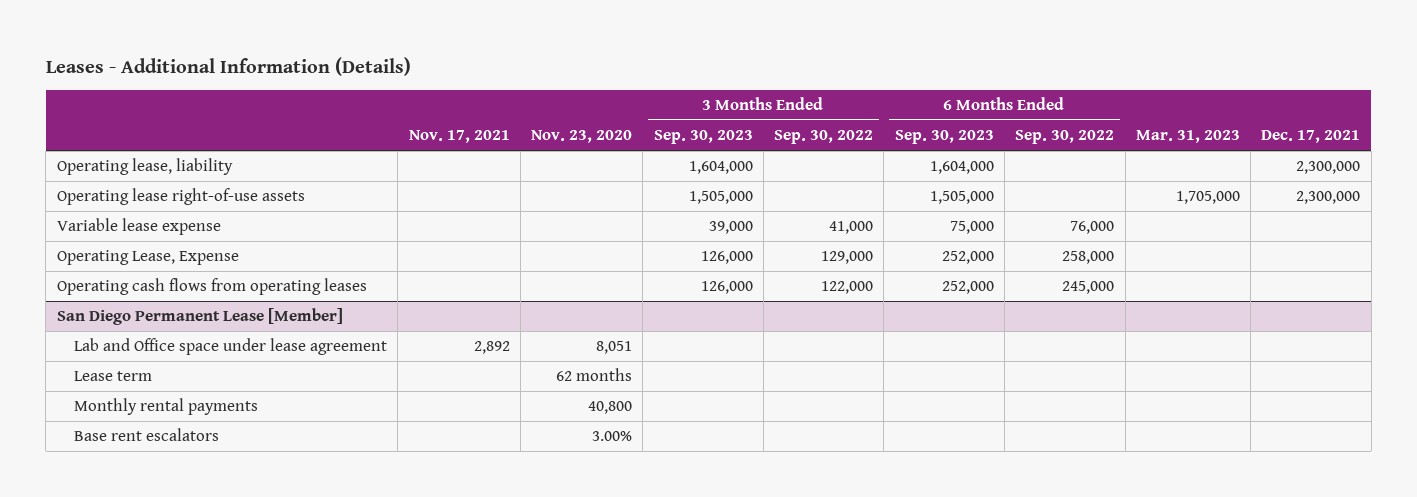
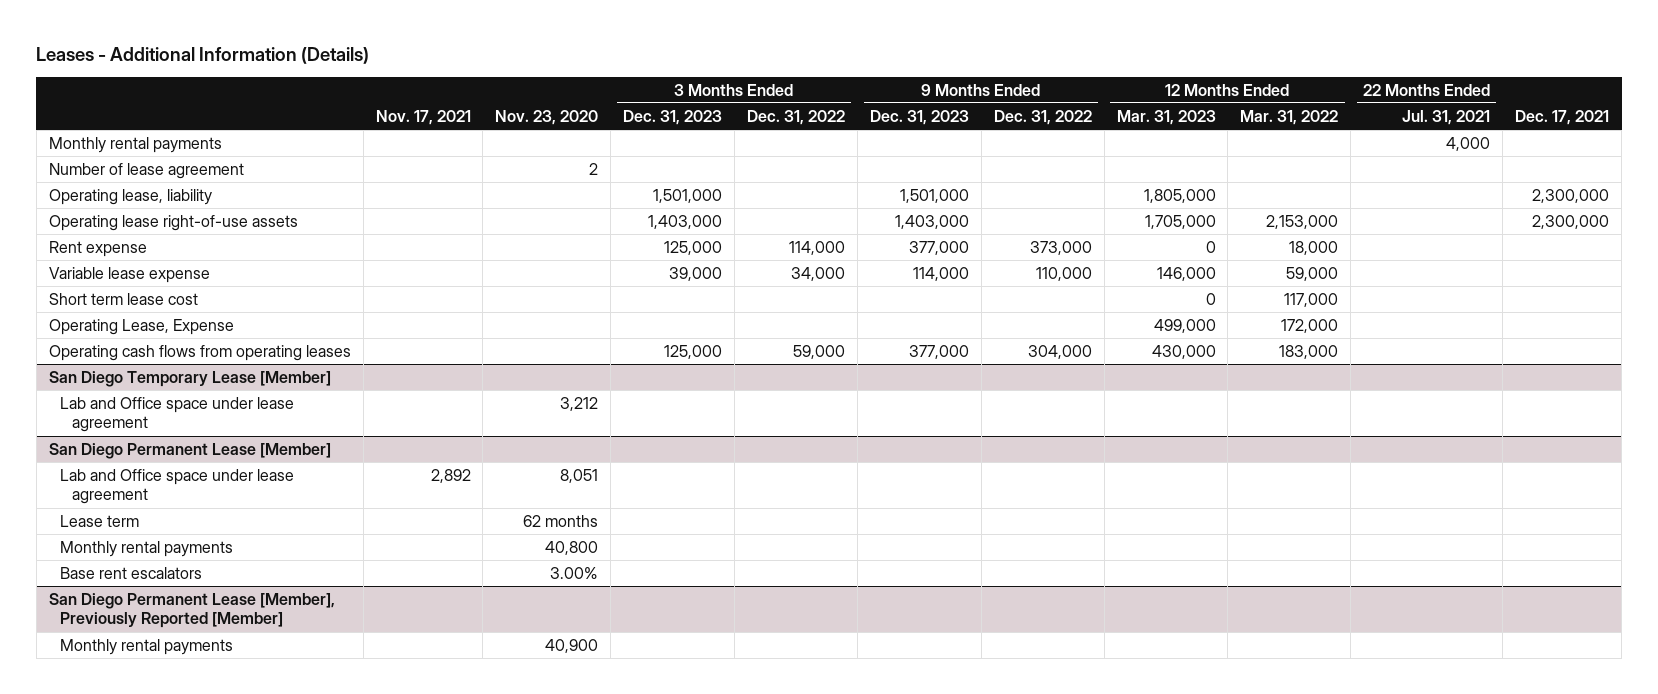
- | Nov. 17, 2021 | Nov. 23, 2020 | 3 Months Ended Sep. 30, 2023 | 3 Months Ended Sep. 30, 2022 | 6 Months Ended Sep. 30, 2023 | 6 Months Ended Sep. 30, 2022 | Mar. 31, 2023 | Dec. 17, 2021
+ | Nov. 17, 2021 | Nov. 23, 2020 | 3 Months Ended Dec. 31, 2023 | 3 Months Ended Dec. 31, 2022 | 9 Months Ended Dec. 31, 2023 | 9 Months Ended Dec. 31, 2022 | 12 Months Ended Mar. 31, 2023 | 12 Months Ended Mar. 31, 2022 | 22 Months Ended Jul. 31, 2021 | Dec. 17, 2021
+ Monthly rental payments | | | | | | | | | 4,000 |
+ Number of lease agreement | | 2 | | | | | | | |
+ Rent expense | | | 125,000 | 114,000 | 377,000 | 373,000 | 0 | 18,000 | |
+ Short term lease cost | | | | | | | 0 | 117,000 | |
+ San Diego Temporary Lease [Member]
+ Lab and Office space under lease agreement | | 3,212 | | | | | | | |
+ San Diego Permanent Lease [Member], Previously Reported [Member]
+ Monthly rental payments | | 40,900 | | | | | | | |

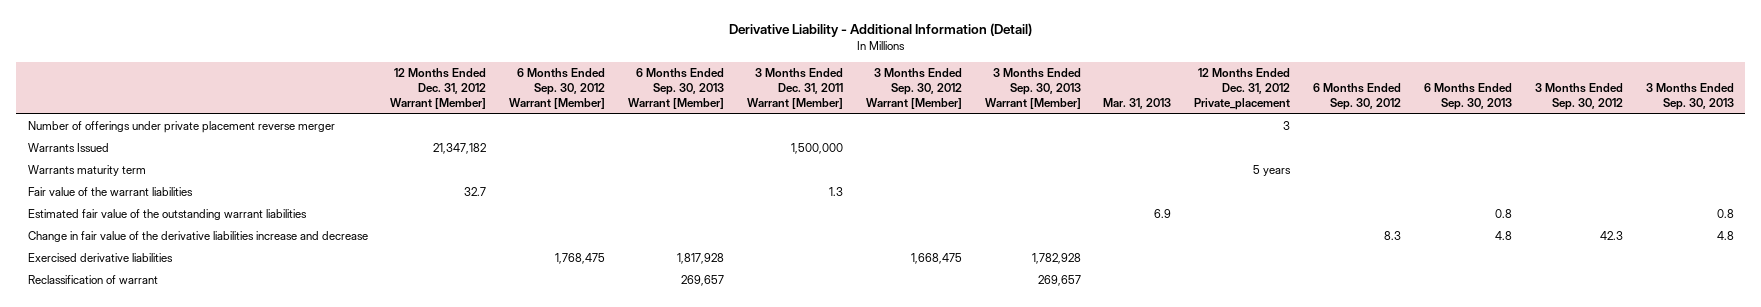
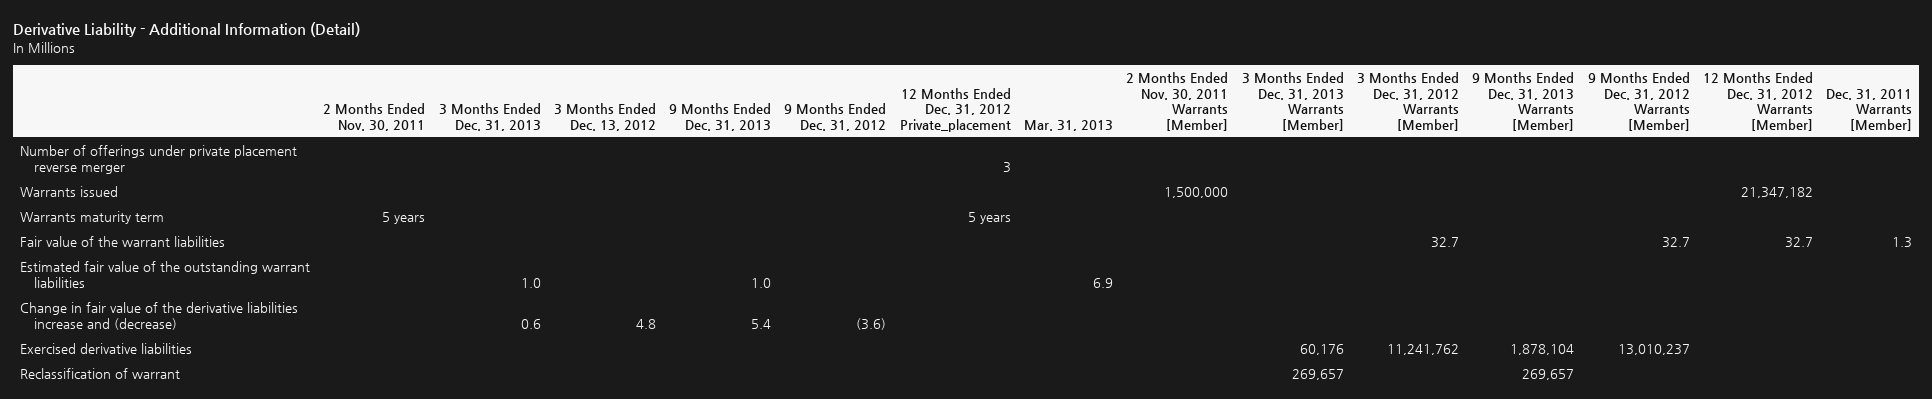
- | 12 Months Ended Dec. 31, 2012 Warrant [Member] | 6 Months Ended Sep. 30, 2012 Warrant [Member] | 6 Months Ended Sep. 30, 2013 Warrant [Member] | 3 Months Ended Dec. 31, 2011 Warrant [Member] | 3 Months Ended Sep. 30, 2012 Warrant [Member] | 3 Months Ended Sep. 30, 2013 Warrant [Member] | Mar. 31, 2013 | 12 Months Ended Dec. 31, 2012 Private_placement | 6 Months Ended Sep. 30, 2012 | 6 Months Ended Sep. 30, 2013 | 3 Months Ended Sep. 30, 2012 | 3 Months Ended Sep. 30, 2013
+ | 2 Months Ended Nov. 30, 2011 | 3 Months Ended Dec. 31, 2013 | 3 Months Ended Dec. 13, 2012 | 9 Months Ended Dec. 31, 2013 | 9 Months Ended Dec. 31, 2012 | 12 Months Ended Dec. 31, 2012 Private_placement | Mar. 31, 2013 | 2 Months Ended Nov. 30, 2011 Warrants [Member] | 3 Months Ended Dec. 31, 2013 Warrants [Member] | 3 Months Ended Dec. 31, 2012 Warrants [Member] | 9 Months Ended Dec. 31, 2013 Warrants [Member] | 9 Months Ended Dec. 31, 2012 Warrants [Member] | 12 Months Ended Dec. 31, 2012 Warrants [Member] | Dec. 31, 2011 Warrants [Member]
- Warrants Issued | 21,347,182 | | | 1,500,000 | | | | | | | |
+ Warrants issued | | | | | | | | 1,500,000 | | | | | 21,347,182 |
- Change in fair value of the derivative liabilities increase and decrease | | | | | | | | | 8.3 | 4.8 | 42.3 | 4.8
+ Change in fair value of the derivative liabilities increase and (decrease) | | 0.6 | 4.8 | 5.4 | (3.6) | | | | | | | | |

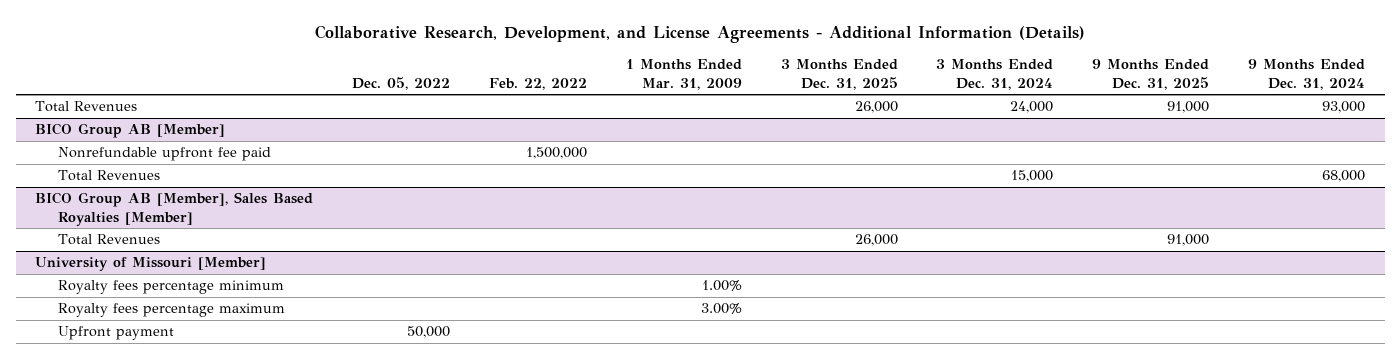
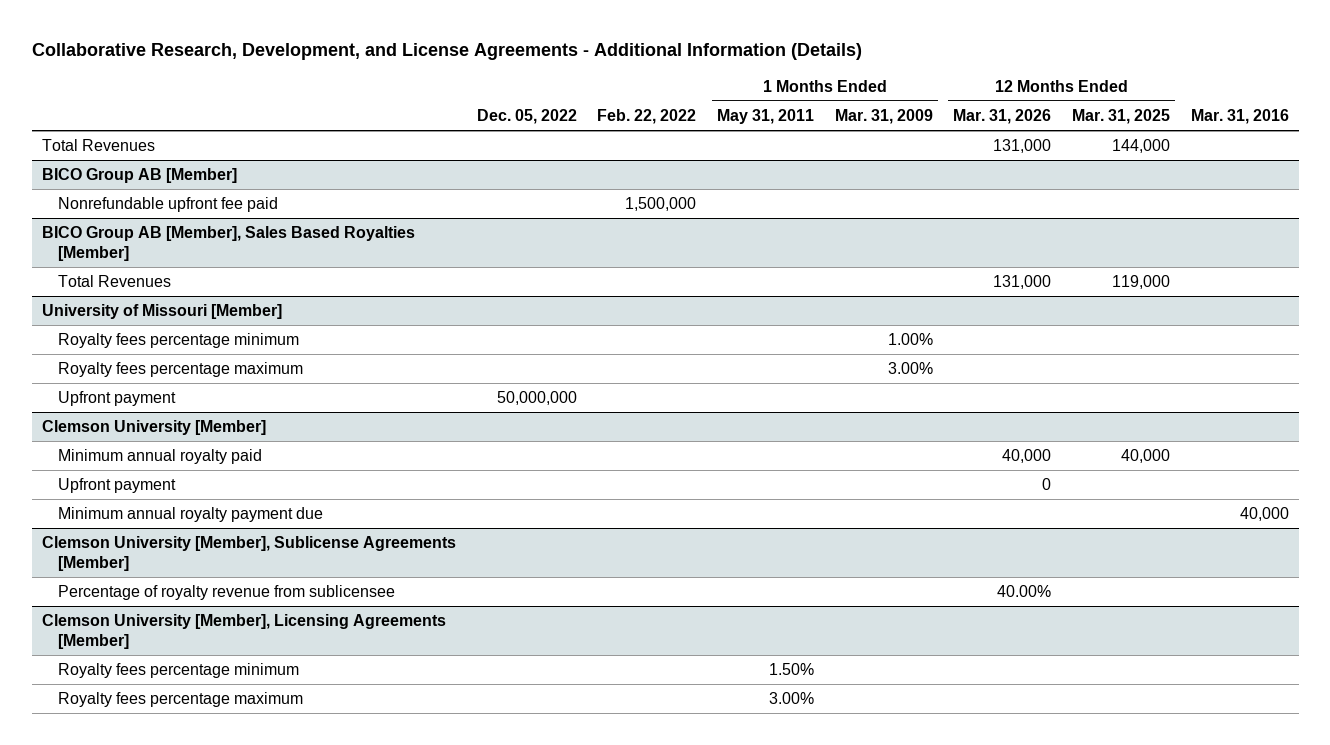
- | Dec. 05, 2022 | Feb. 22, 2022 | 1 Months Ended Mar. 31, 2009 | 3 Months Ended Dec. 31, 2025 | 3 Months Ended Dec. 31, 2024 | 9 Months Ended Dec. 31, 2025 | 9 Months Ended Dec. 31, 2024
+ | Dec. 05, 2022 | Feb. 22, 2022 | 1 Months Ended May 31, 2011 | 1 Months Ended Mar. 31, 2009 | 12 Months Ended Mar. 31, 2026 | 12 Months Ended Mar. 31, 2025 | Mar. 31, 2016
@ BICO Group AB [Member]
- Total Revenues | | | | | 15,000 | | 68,000
@ University of Missouri [Member]
- Upfront payment | 50,000 | | | | | |
+ Upfront payment | 50,000,000 | | | | | |
+ Clemson University [Member]
+ Minimum annual royalty paid | | | | | 40,000 | 40,000 |
+ Upfront payment | | | | | 0 | |
+ Minimum annual royalty payment due | | | | | | | 40,000
+ Clemson University [Member], Sublicense Agreements [Member]
+ Percentage of royalty revenue from sublicensee | | | | | 40.00% | |
+ Clemson University [Member], Licensing Agreements [Member]
+ Royalty fees percentage minimum | | | 1.50% | | | |
+ Royalty fees percentage maximum | | | 3.00% | | | |

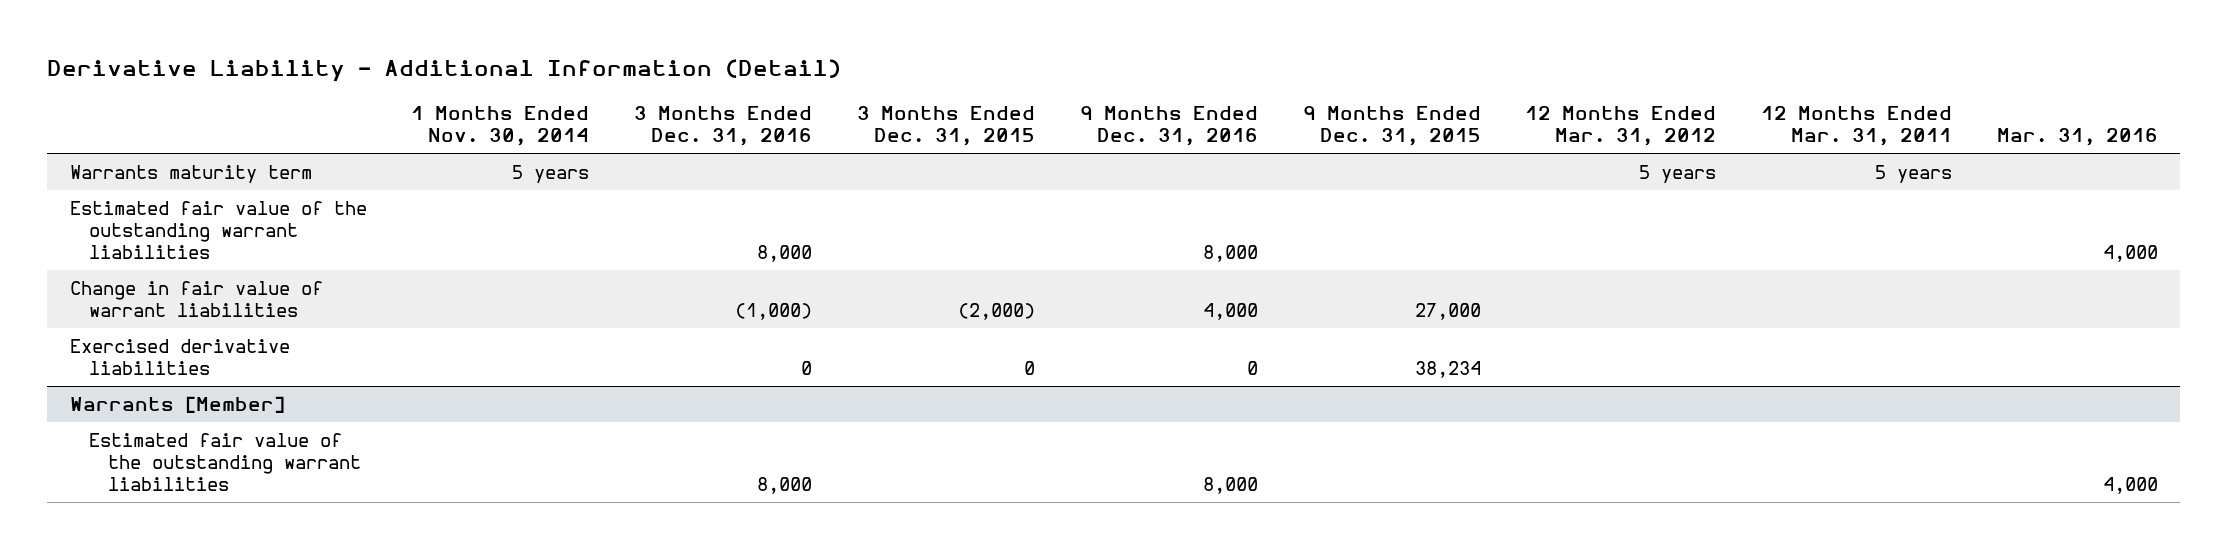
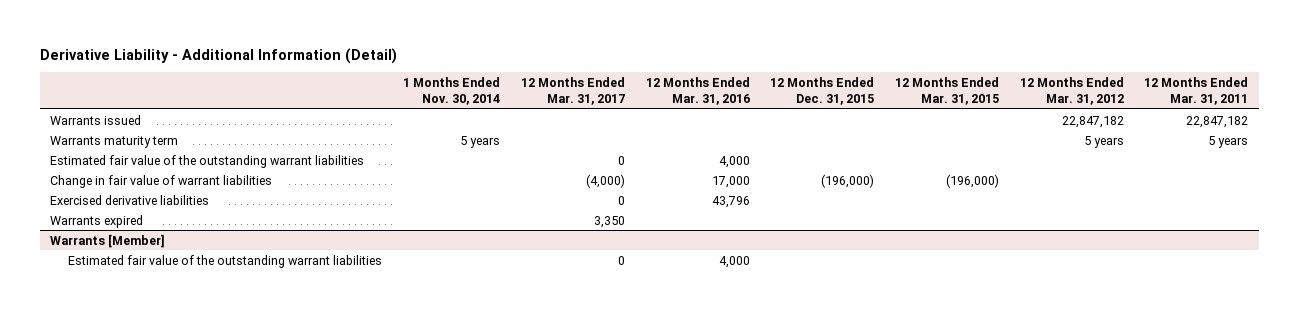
- | 1 Months Ended Nov. 30, 2014 | 3 Months Ended Dec. 31, 2016 | 3 Months Ended Dec. 31, 2015 | 9 Months Ended Dec. 31, 2016 | 9 Months Ended Dec. 31, 2015 | 12 Months Ended Mar. 31, 2012 | 12 Months Ended Mar. 31, 2011 | Mar. 31, 2016
+ | 1 Months Ended Nov. 30, 2014 | 12 Months Ended Mar. 31, 2017 | 12 Months Ended Mar. 31, 2016 | 12 Months Ended Dec. 31, 2015 | 12 Months Ended Mar. 31, 2015 | 12 Months Ended Mar. 31, 2012 | 12 Months Ended Mar. 31, 2011
+ Warrants issued | | | | | | 22,847,182 | 22,847,182
+ Warrants expired | | 3,350 | | | | |

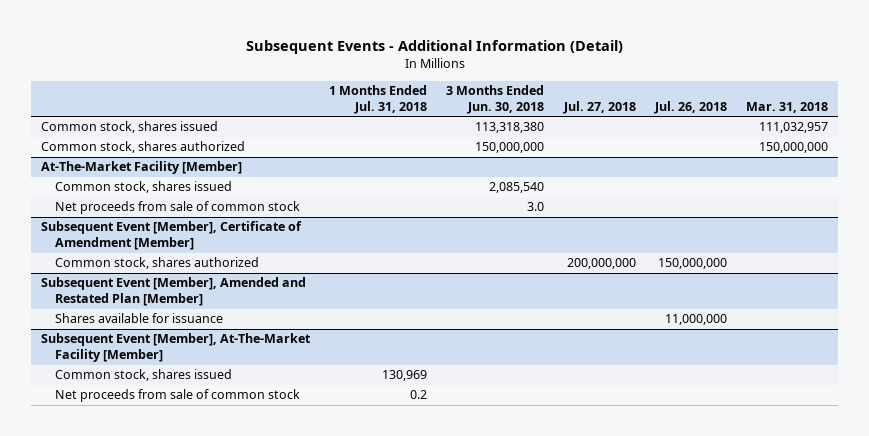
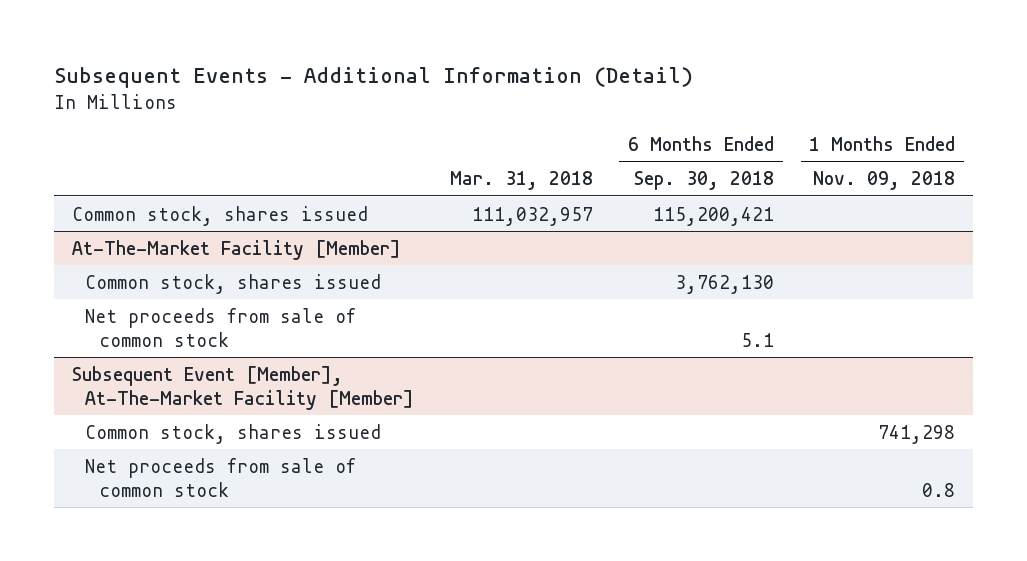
- | 1 Months Ended Jul. 31, 2018 | 3 Months Ended Jun. 30, 2018 | Jul. 27, 2018 | Jul. 26, 2018 | Mar. 31, 2018
+ | Mar. 31, 2018 | 6 Months Ended Sep. 30, 2018 | 1 Months Ended Nov. 09, 2018
- Common stock, shares authorized | | 150,000,000 | | | 150,000,000
- Subsequent Event [Member], Certificate of Amendment [Member]
- Common stock, shares authorized | | | 200,000,000 | 150,000,000 |
- Subsequent Event [Member], Amended and Restated Plan [Member]
- Shares available for issuance | | | | 11,000,000 |

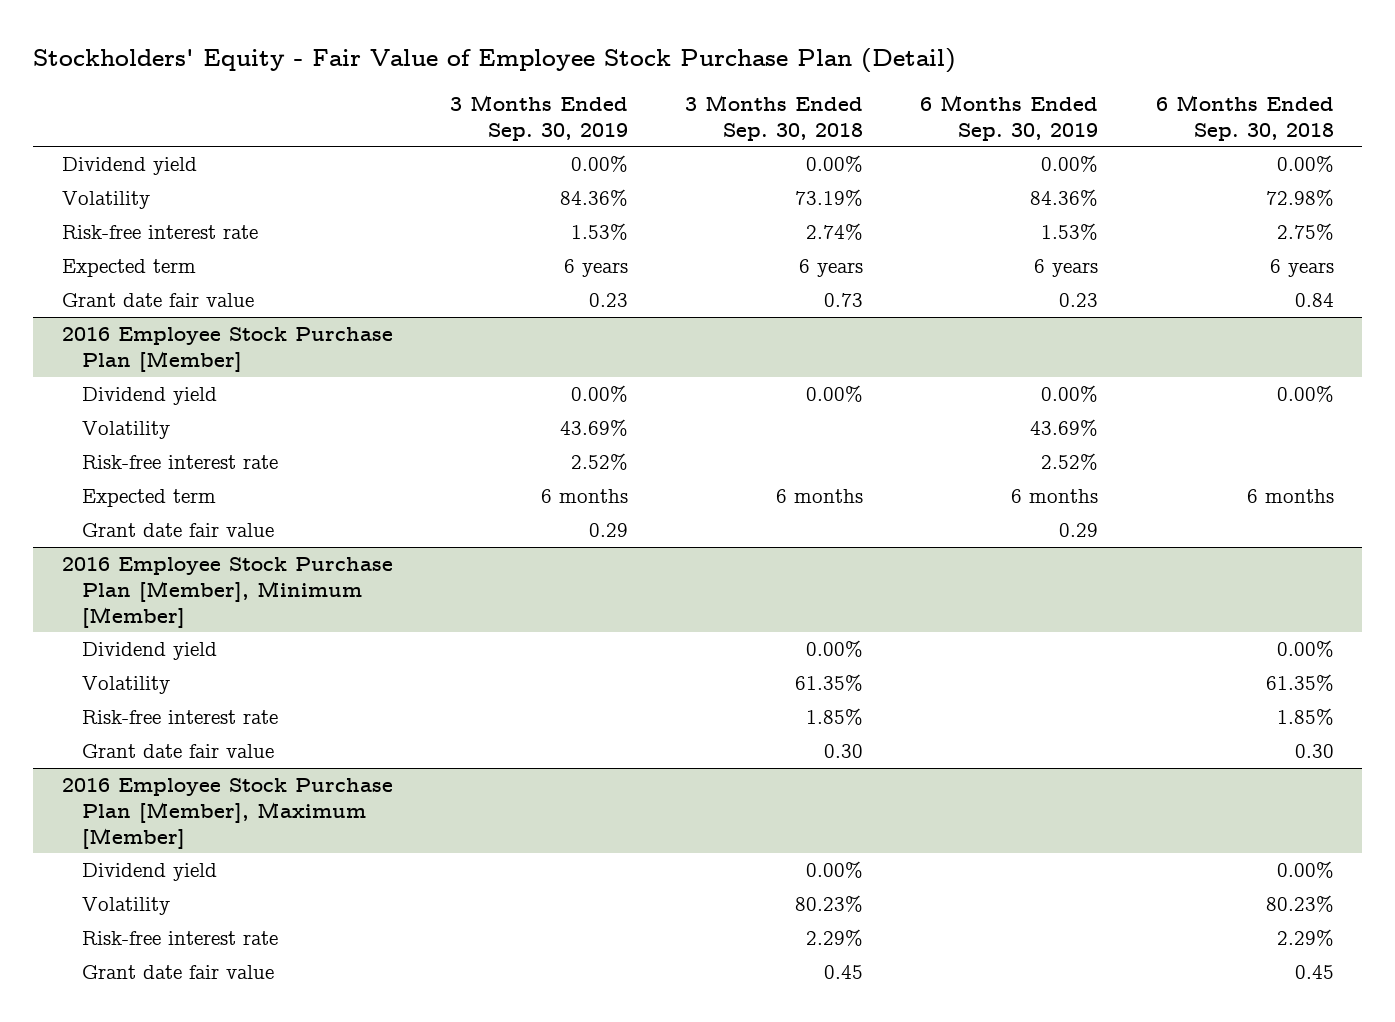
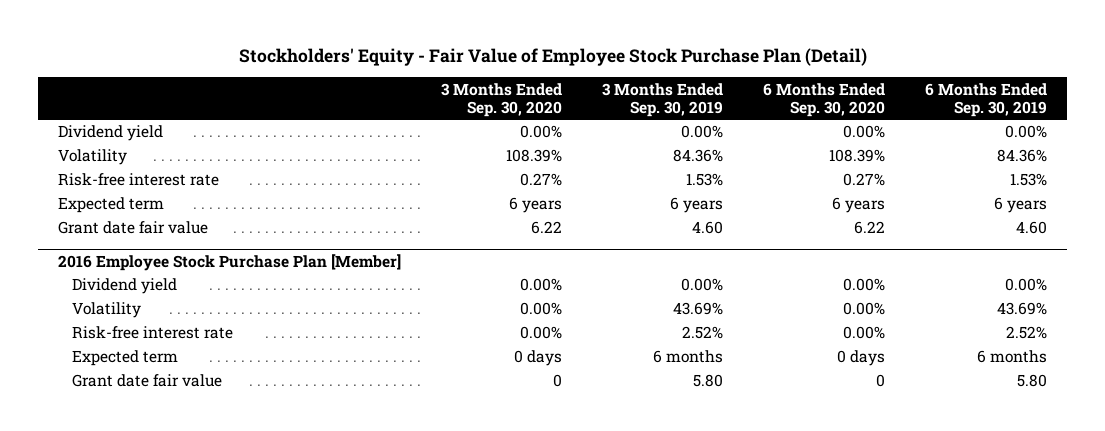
- | 3 Months Ended Sep. 30, 2019 | 3 Months Ended Sep. 30, 2018 | 6 Months Ended Sep. 30, 2019 | 6 Months Ended Sep. 30, 2018
+ | 3 Months Ended Sep. 30, 2020 | 3 Months Ended Sep. 30, 2019 | 6 Months Ended Sep. 30, 2020 | 6 Months Ended Sep. 30, 2019
- Grant date fair value | 0.23 | 0.73 | 0.23 | 0.84
+ Grant date fair value | 6.22 | 4.60 | 6.22 | 4.60
@ 2016 Employee Stock Purchase Plan [Member]
- Grant date fair value | 0.29 | | 0.29 |
- 2016 Employee Stock Purchase Plan [Member], Minimum [Member]
- Dividend yield | | 0.00% | | 0.00%
- Volatility | | 61.35% | | 61.35%
- Risk-free interest rate | | 1.85% | | 1.85%
- Grant date fair value | | 0.30 | | 0.30
- 2016 Employee Stock Purchase Plan [Member], Maximum [Member]
- Dividend yield | | 0.00% | | 0.00%
- Volatility | | 80.23% | | 80.23%
- Risk-free interest rate | | 2.29% | | 2.29%
- Grant date fair value | | 0.45 | | 0.45
@ 2016 Employee Stock Purchase Plan [Member]
+ Grant date fair value | 0 | 5.80 | 0 | 5.80

